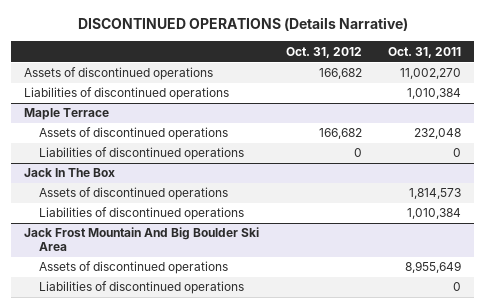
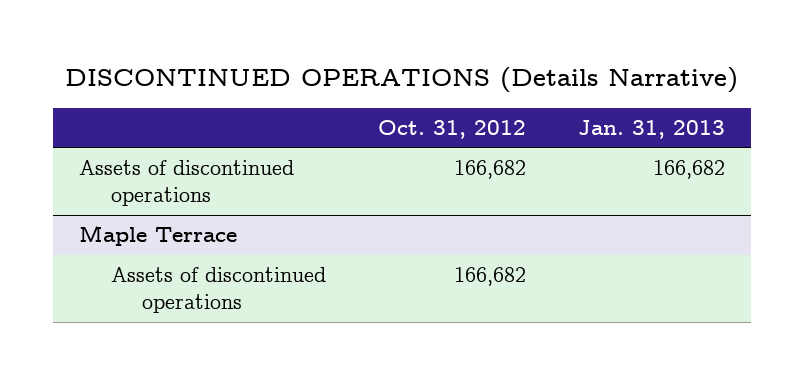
- | Oct. 31, 2012 | Oct. 31, 2011
+ | Oct. 31, 2012 | Jan. 31, 2013
- Liabilities of discontinued operations | | 1,010,384
@ Maple Terrace
- Liabilities of discontinued operations | 0 | 0
- Jack In The Box
- Assets of discontinued operations | | 1,814,573
- Liabilities of discontinued operations | | 1,010,384
- Jack Frost Mountain And Big Boulder Ski Area
- Assets of discontinued operations | | 8,955,649
- Liabilities of discontinued operations | | 0

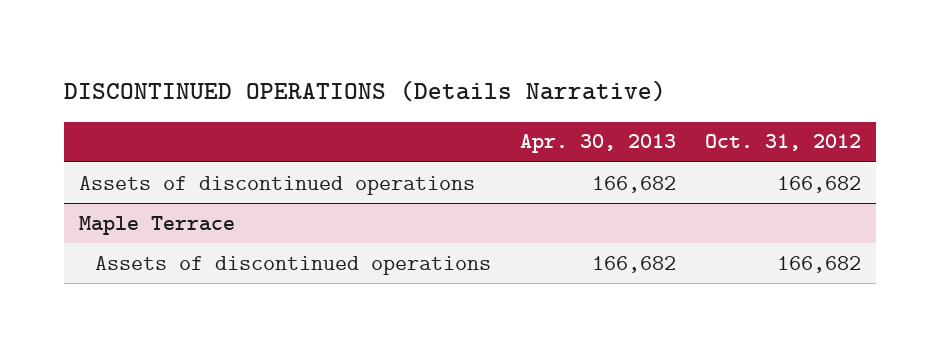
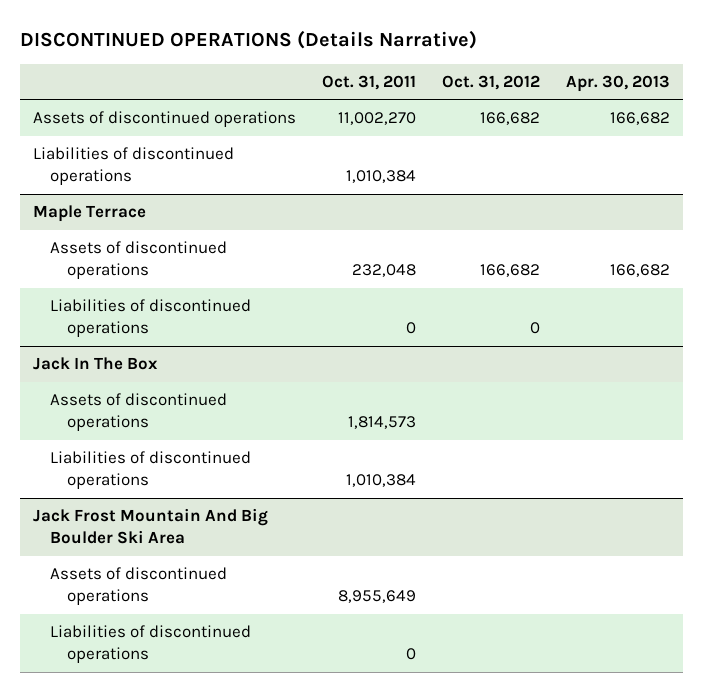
- | Apr. 30, 2013 | Oct. 31, 2012
+ | Oct. 31, 2011 | Oct. 31, 2012 | Apr. 30, 2013
+ Liabilities of discontinued operations | 1,010,384 | |
@ Maple Terrace
+ Liabilities of discontinued operations | 0 | 0 |
+ Jack In The Box
+ Assets of discontinued operations | 1,814,573 | |
+ Liabilities of discontinued operations | 1,010,384 | |
+ Jack Frost Mountain And Big Boulder Ski Area
+ Assets of discontinued operations | 8,955,649 | |
+ Liabilities of discontinued operations | 0 | |

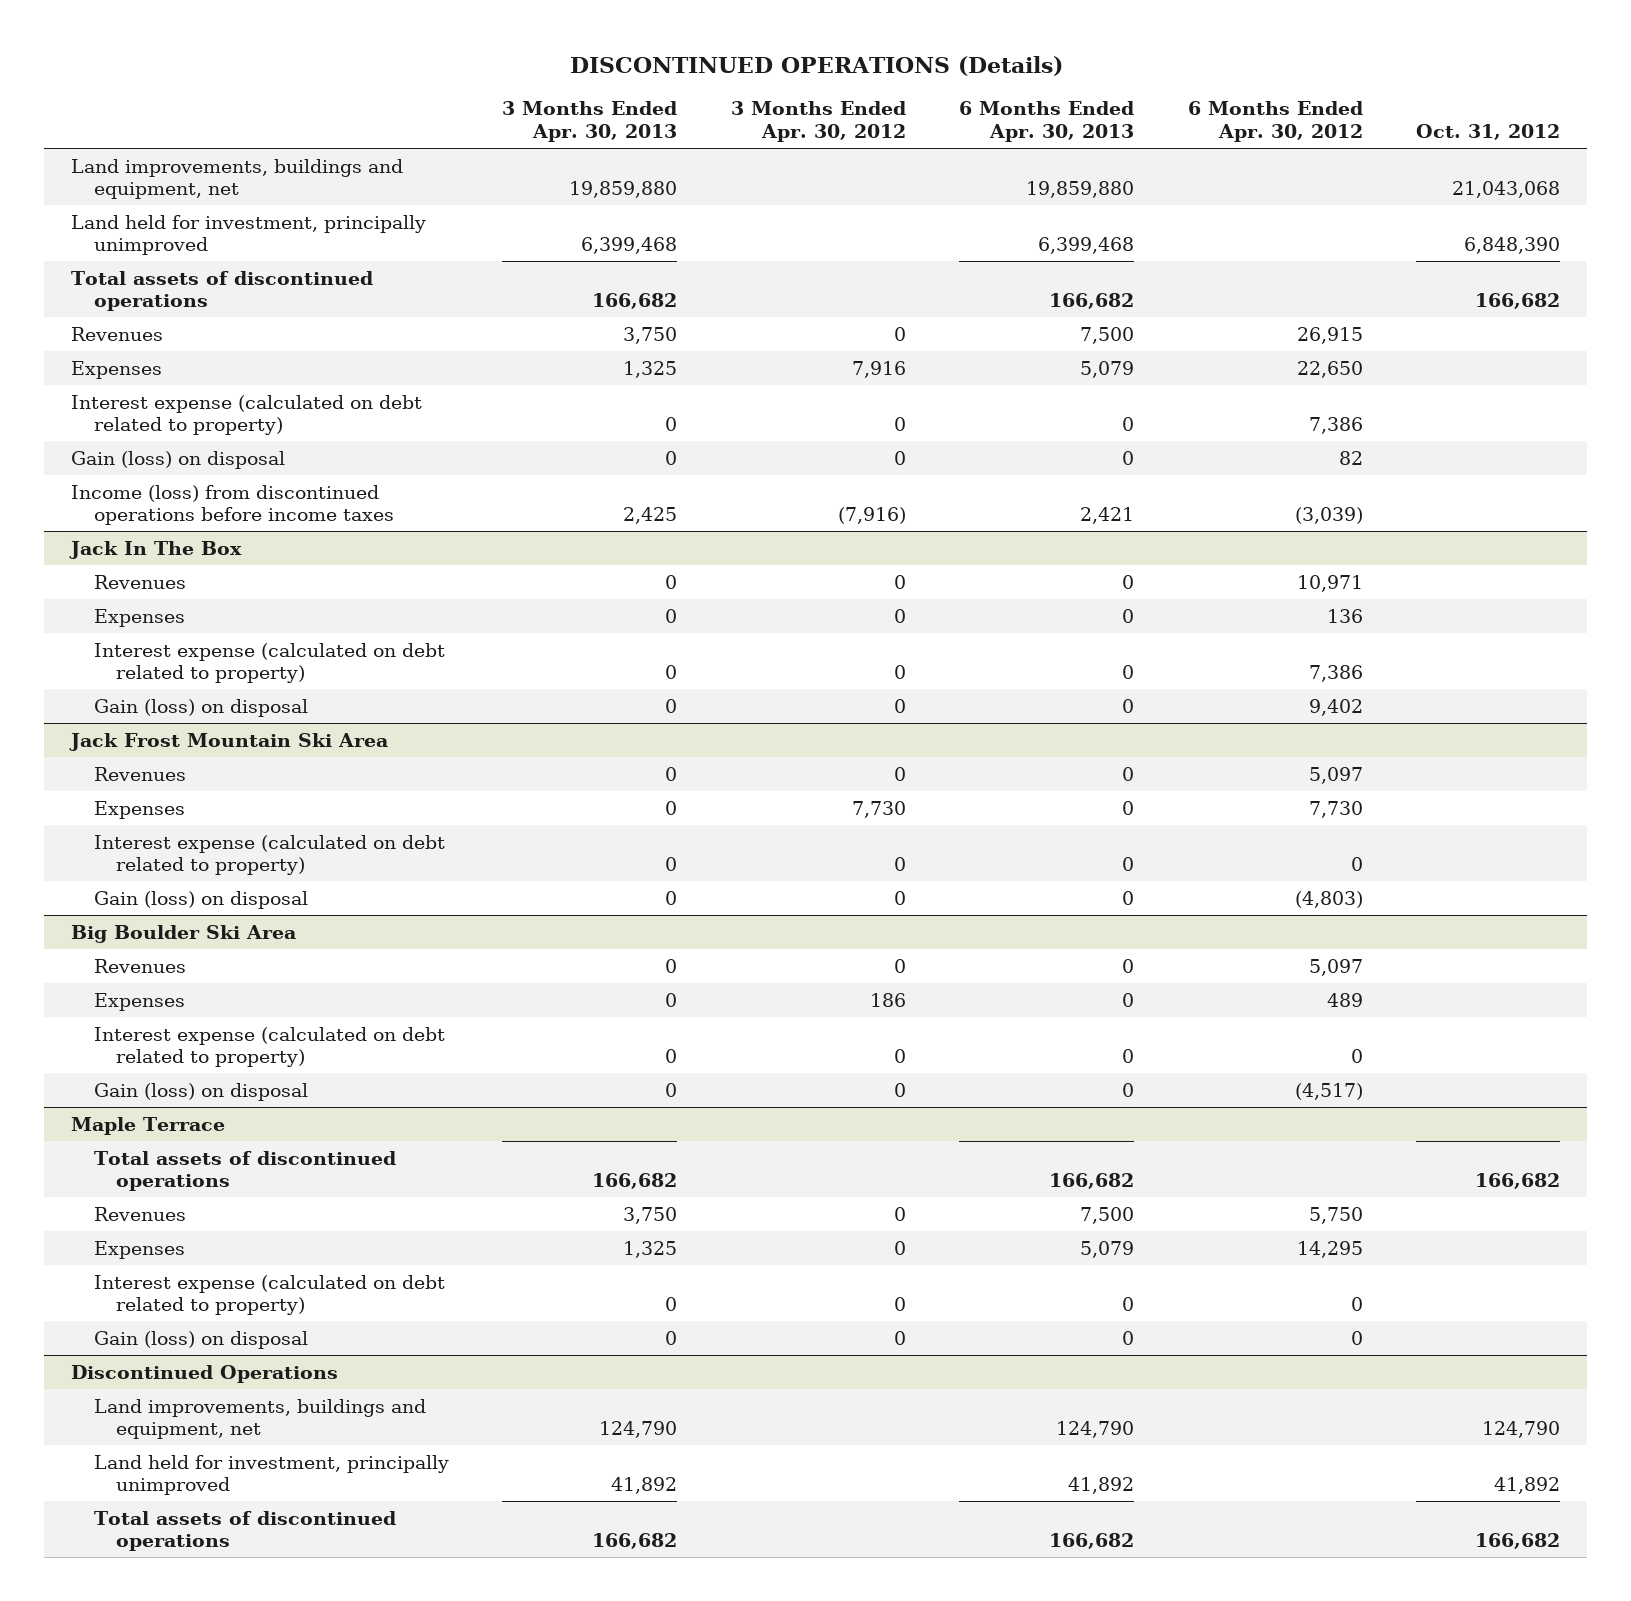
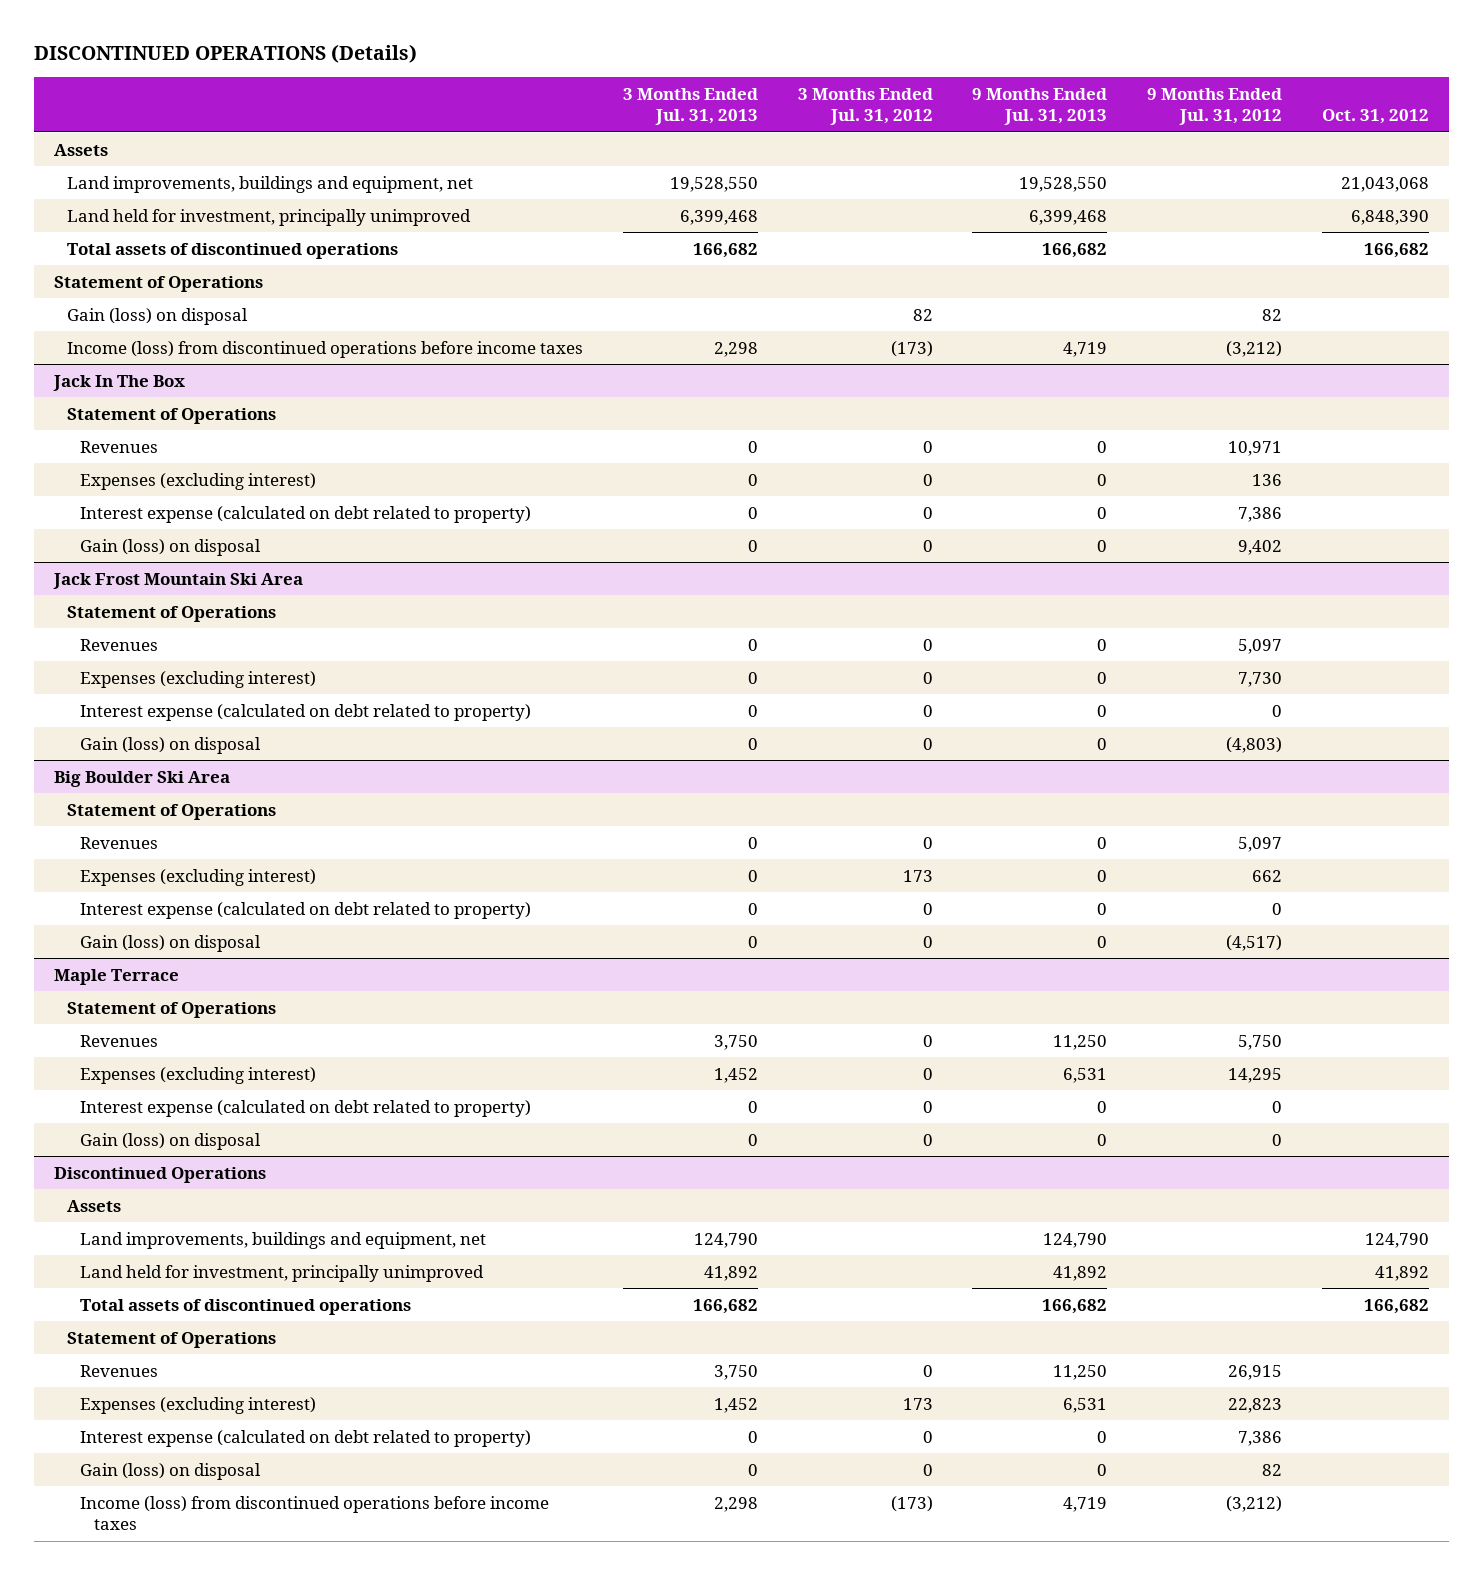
- | 3 Months Ended Apr. 30, 2013 | 3 Months Ended Apr. 30, 2012 | 6 Months Ended Apr. 30, 2013 | 6 Months Ended Apr. 30, 2012 | Oct. 31, 2012
+ | 3 Months Ended Jul. 31, 2013 | 3 Months Ended Jul. 31, 2012 | 9 Months Ended Jul. 31, 2013 | 9 Months Ended Jul. 31, 2012 | Oct. 31, 2012
+ Assets
- Revenues | 3,750 | 0 | 7,500 | 26,915 |
- Expenses | 1,325 | 7,916 | 5,079 | 22,650 |
- Interest expense (calculated on debt related to property) | 0 | 0 | 0 | 7,386 |
+ Statement of Operations
@ Jack In The Box
+ Statement of Operations
- Expenses | 0 | 0 | 0 | 136 |
+ Expenses (excluding interest) | 0 | 0 | 0 | 136 |
@ Jack Frost Mountain Ski Area
+ Statement of Operations
- Expenses | 0 | 7,730 | 0 | 7,730 |
+ Expenses (excluding interest) | 0 | 0 | 0 | 7,730 |
@ Big Boulder Ski Area
+ Statement of Operations
- Expenses | 0 | 186 | 0 | 489 |
+ Expenses (excluding interest) | 0 | 173 | 0 | 662 |
@ Maple Terrace
- Total assets of discontinued operations | 166,682 | | 166,682 | | 166,682
+ Statement of Operations
- Expenses | 1,325 | 0 | 5,079 | 14,295 |
+ Expenses (excluding interest) | 1,452 | 0 | 6,531 | 14,295 |
@ Discontinued Operations
+ Assets
+ Statement of Operations
+ Revenues | 3,750 | 0 | 11,250 | 26,915 |
+ Expenses (excluding interest) | 1,452 | 173 | 6,531 | 22,823 |
+ Interest expense (calculated on debt related to property) | 0 | 0 | 0 | 7,386 |
+ Gain (loss) on disposal | 0 | 0 | 0 | 82 |
+ Income (loss) from discontinued operations before income taxes | 2,298 | (173) | 4,719 | (3,212) |

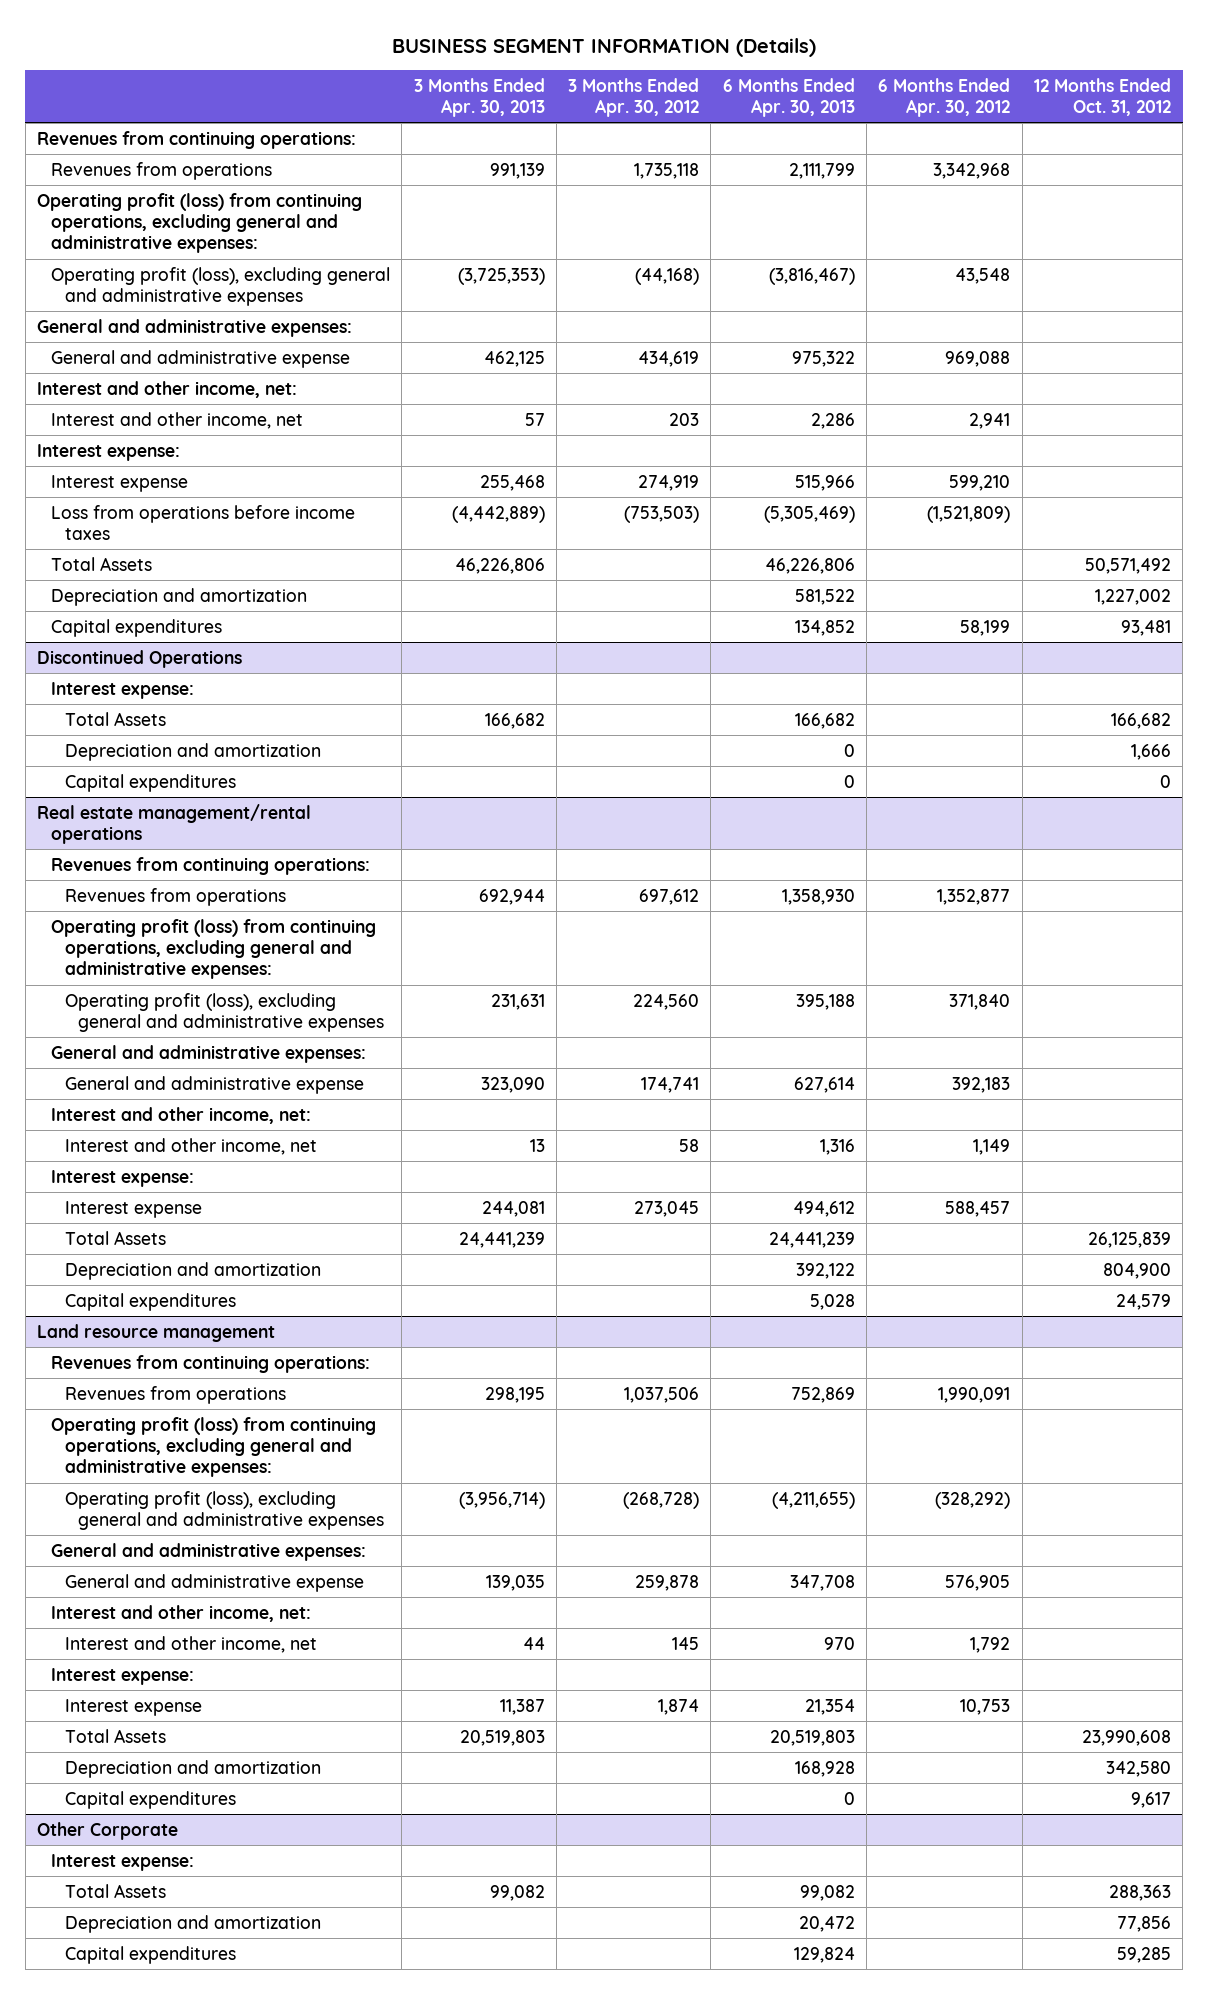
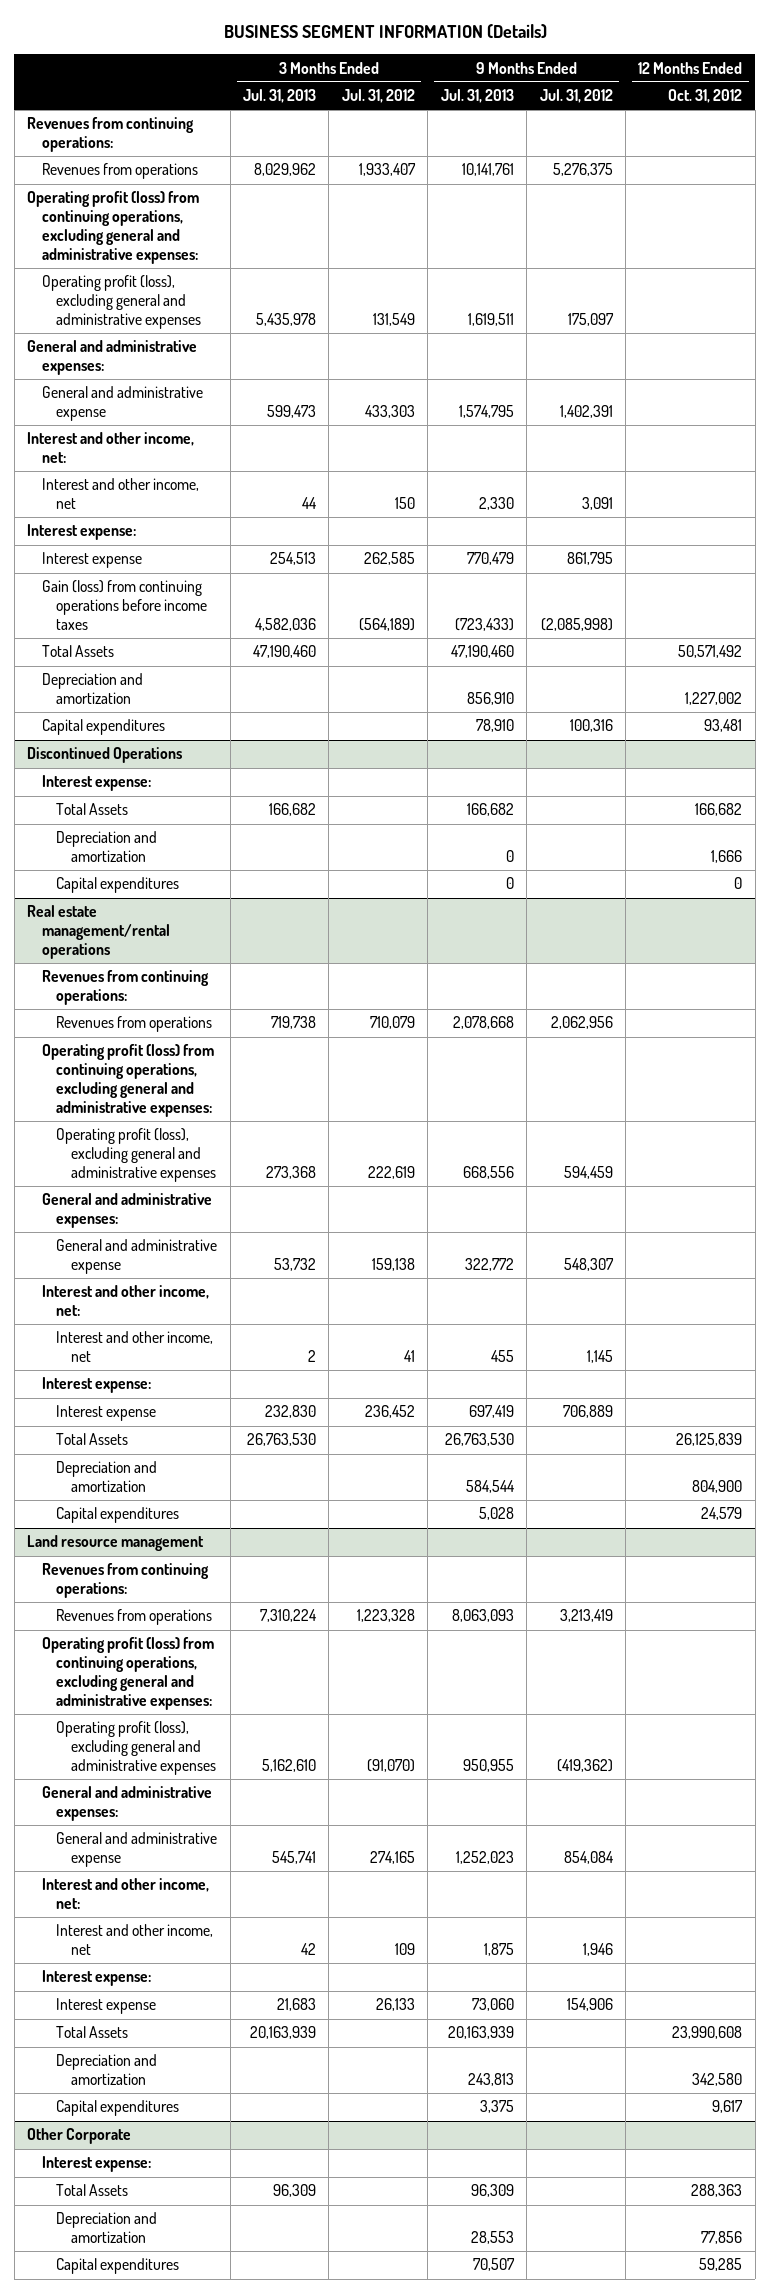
- | 3 Months Ended Apr. 30, 2013 | 3 Months Ended Apr. 30, 2012 | 6 Months Ended Apr. 30, 2013 | 6 Months Ended Apr. 30, 2012 | 12 Months Ended Oct. 31, 2012
+ | 3 Months Ended Jul. 31, 2013 | 3 Months Ended Jul. 31, 2012 | 9 Months Ended Jul. 31, 2013 | 9 Months Ended Jul. 31, 2012 | 12 Months Ended Oct. 31, 2012
- Loss from operations before income taxes | (4,442,889) | (753,503) | (5,305,469) | (1,521,809) |
+ Gain (loss) from continuing operations before income taxes | 4,582,036 | (564,189) | (723,433) | (2,085,998) |

